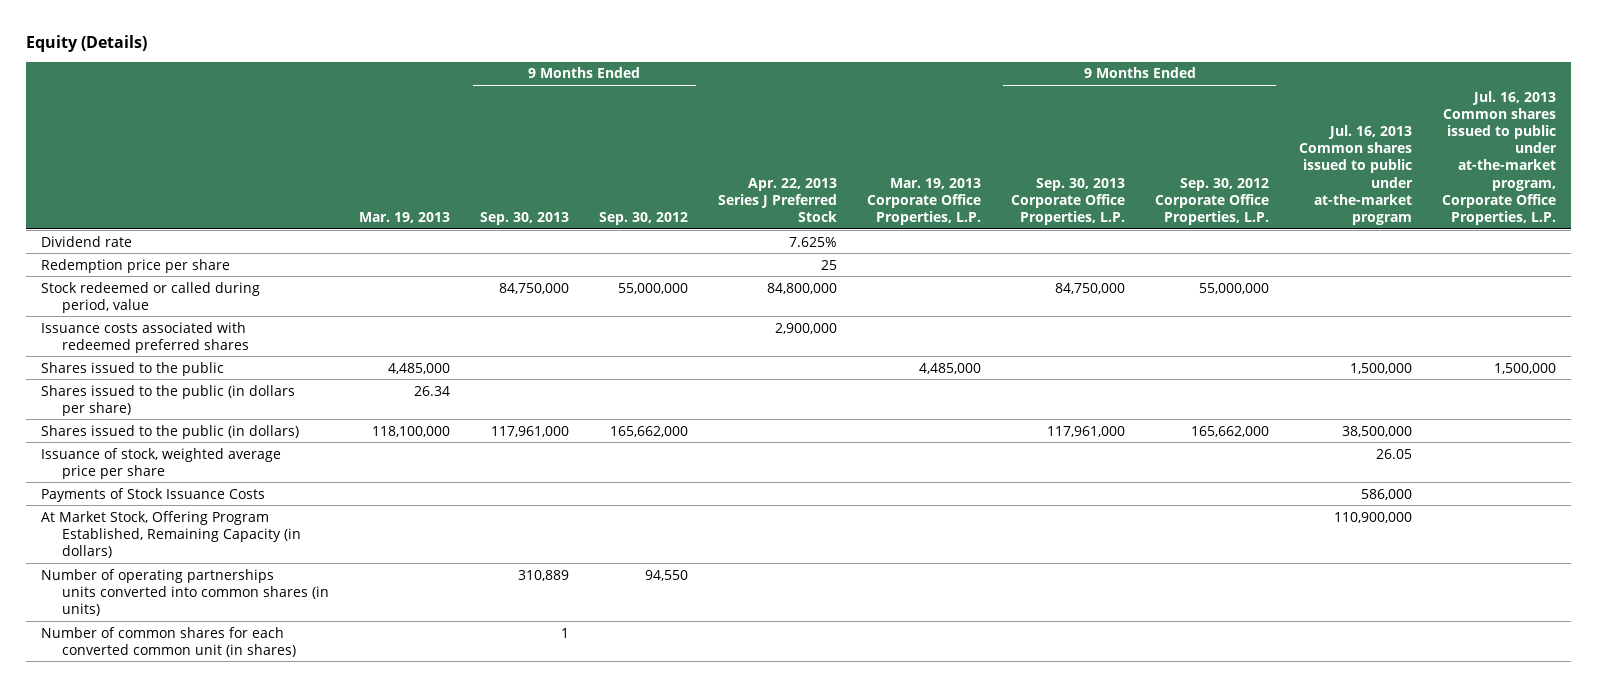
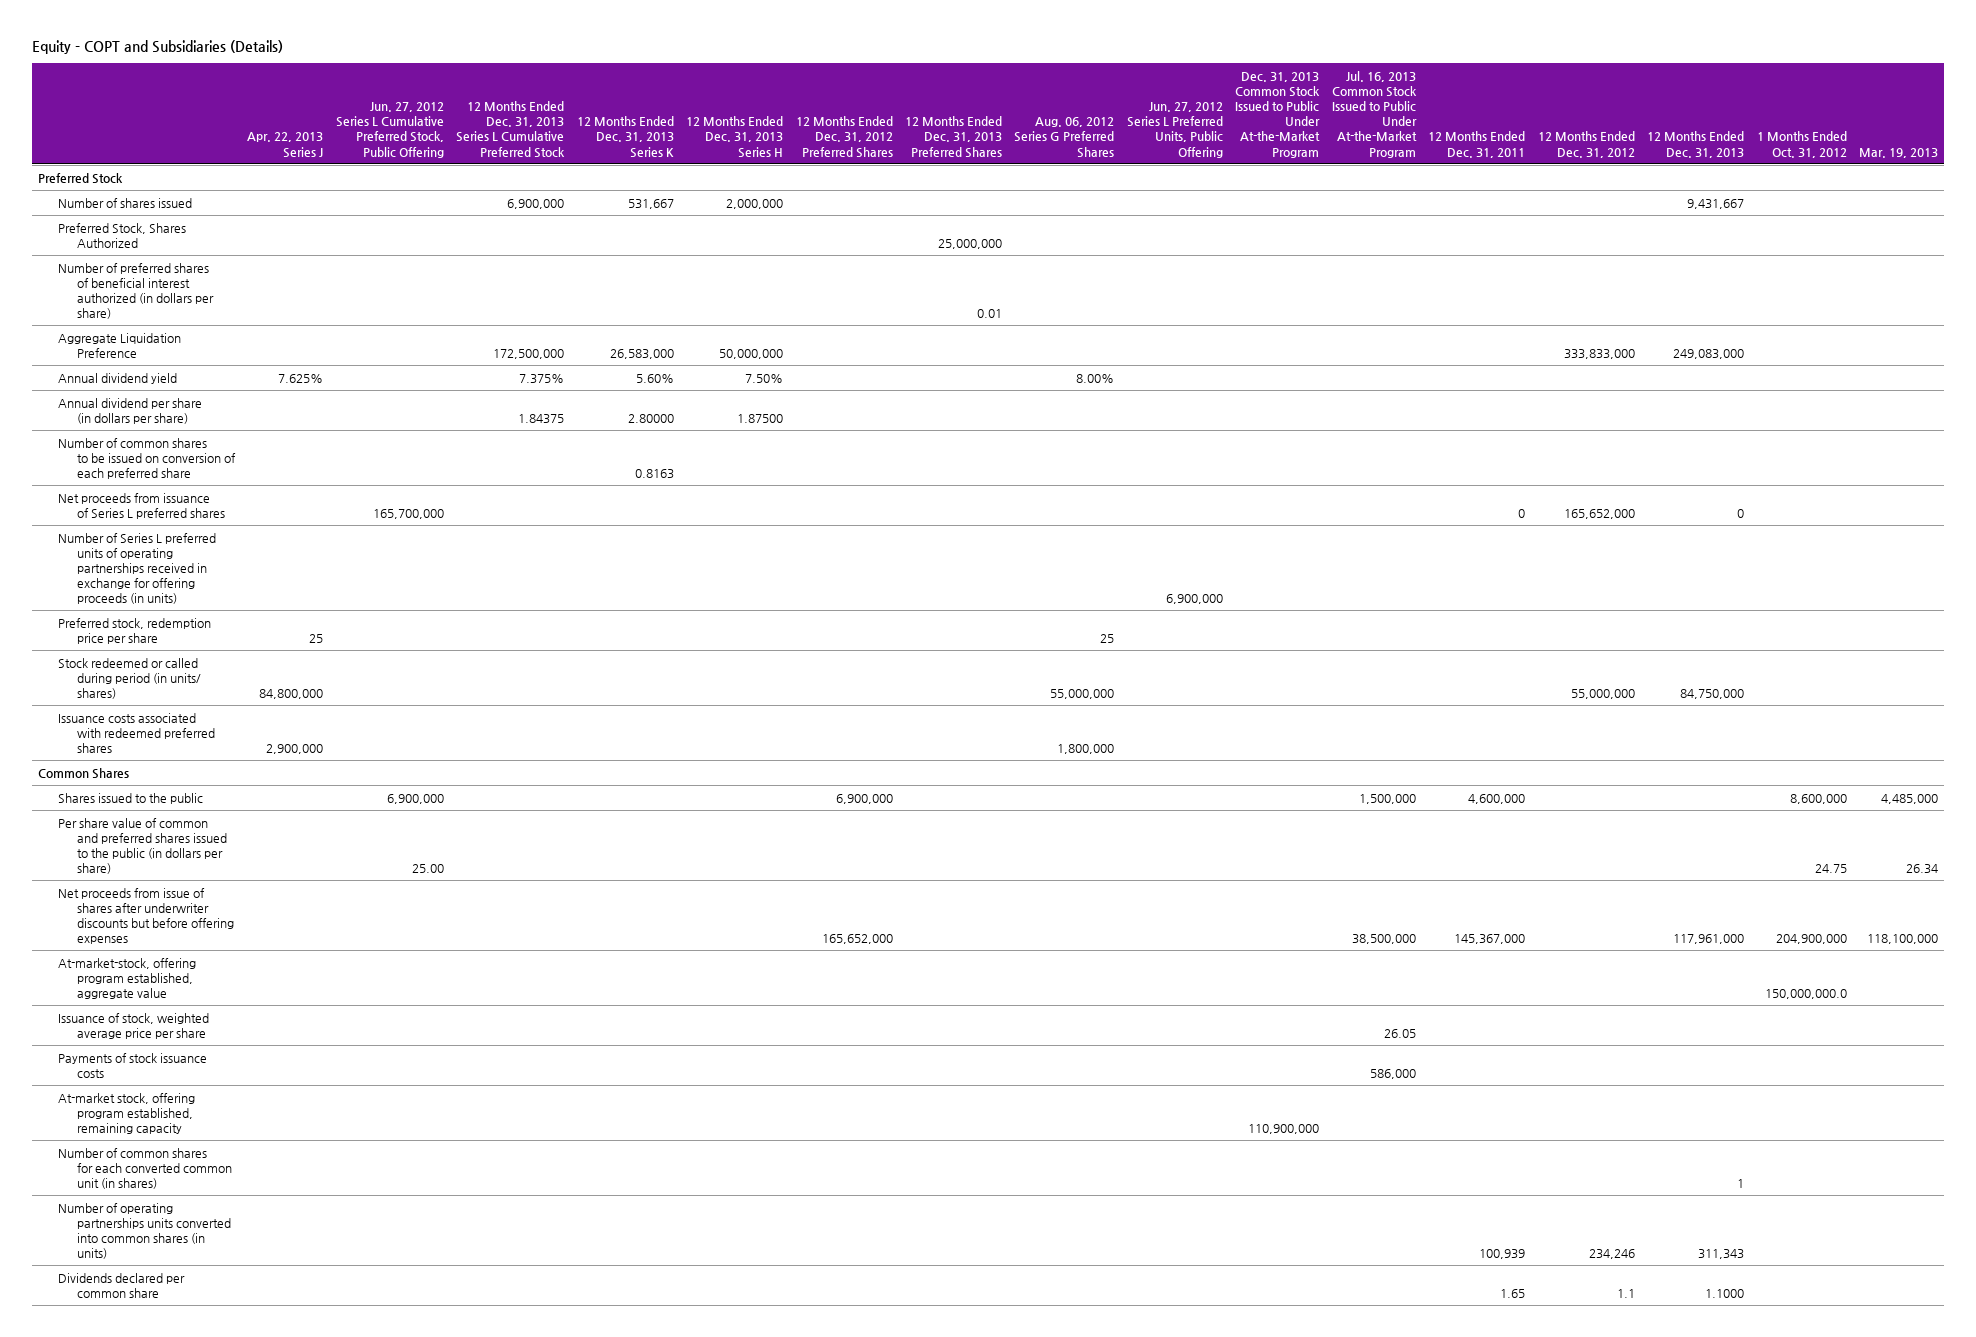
- Equity (Details)
+ Equity - COPT and Subsidiaries (Details)
- | Mar. 19, 2013 | 9 Months Ended Sep. 30, 2013 | 9 Months Ended Sep. 30, 2012 | Apr. 22, 2013 Series J Preferred Stock | Mar. 19, 2013 Corporate Office Properties, L.P. | 9 Months Ended Sep. 30, 2013 Corporate Office Properties, L.P. | 9 Months Ended Sep. 30, 2012 Corporate Office Properties, L.P. | Jul. 16, 2013 Common shares issued to public under at-the-market program | Jul. 16, 2013 Common shares issued to public under at-the-market program, Corporate Office Properties, L.P.
+ | Apr. 22, 2013 Series J | Jun. 27, 2012 Series L Cumulative Preferred Stock, Public Offering | 12 Months Ended Dec. 31, 2013 Series L Cumulative Preferred Stock | 12 Months Ended Dec. 31, 2013 Series K | 12 Months Ended Dec. 31, 2013 Series H | 12 Months Ended Dec. 31, 2012 Preferred Shares | 12 Months Ended Dec. 31, 2013 Preferred Shares | Aug. 06, 2012 Series G Preferred Shares | Jun. 27, 2012 Series L Preferred Units, Public Offering | Dec. 31, 2013 Common Stock Issued to Public Under At-the-Market Program | Jul. 16, 2013 Common Stock Issued to Public Under At-the-Market Program | 12 Months Ended Dec. 31, 2011 | 12 Months Ended Dec. 31, 2012 | 12 Months Ended Dec. 31, 2013 | 1 Months Ended Oct. 31, 2012 | Mar. 19, 2013
- Dividend rate | | | | 7.625% | | | | |
- Redemption price per share | | | | 25 | | | | |
- Stock redeemed or called during period, value | | 84,750,000 | 55,000,000 | 84,800,000 | | 84,750,000 | 55,000,000 | |
+ Preferred Stock
+ Number of shares issued | | | 6,900,000 | 531,667 | 2,000,000 | | | | | | | | | 9,431,667 | |
+ Preferred Stock, Shares Authorized | | | | | | | 25,000,000 | | | | | | | | |
+ Number of preferred shares of beneficial interest authorized (in dollars per share) | | | | | | | 0.01 | | | | | | | | |
+ Aggregate Liquidation Preference | | | 172,500,000 | 26,583,000 | 50,000,000 | | | | | | | | 333,833,000 | 249,083,000 | |
+ Annual dividend yield | 7.625% | | 7.375% | 5.60% | 7.50% | | | 8.00% | | | | | | | |
+ Annual dividend per share (in dollars per share) | | | 1.84375 | 2.80000 | 1.87500 | | | | | | | | | | |
+ Number of common shares to be issued on conversion of each preferred share | | | | 0.8163 | | | | | | | | | | | |
+ Net proceeds from issuance of Series L preferred shares | | 165,700,000 | | | | | | | | | | 0 | 165,652,000 | 0 | |
+ Number of Series L preferred units of operating partnerships received in exchange for offering proceeds (in units) | | | | | | | | | 6,900,000 | | | | | | |
+ Preferred stock, redemption price per share | 25 | | | | | | | 25 | | | | | | | |
+ Stock redeemed or called during period (in units/ shares) | 84,800,000 | | | | | | | 55,000,000 | | | | | 55,000,000 | 84,750,000 | |
+ Common Shares
- Shares issued to the public (in dollars per share) | 26.34 | | | | | | | |
- Shares issued to the public (in dollars) | 118,100,000 | 117,961,000 | 165,662,000 | | | 117,961,000 | 165,662,000 | 38,500,000 |
+ Per share value of common and preferred shares issued to the public (in dollars per share) | | 25.00 | | | | | | | | | | | | | 24.75 | 26.34
+ Net proceeds from issue of shares after underwriter discounts but before offering expenses | | | | | | 165,652,000 | | | | | 38,500,000 | 145,367,000 | | 117,961,000 | 204,900,000 | 118,100,000
+ At-market-stock, offering program established, aggregate value | | | | | | | | | | | | | | | 150,000,000.0 |
- Payments of Stock Issuance Costs | | | | | | | | 586,000 |
- At Market Stock, Offering Program Established, Remaining Capacity (in dollars) | | | | | | | | 110,900,000 |
+ Payments of stock issuance costs | | | | | | | | | | | 586,000 | | | | |
+ At-market stock, offering program established, remaining capacity | | | | | | | | | | 110,900,000 | | | | | |
moved down: Number of operating partnerships units converted into common shares (in units) | | | | | | | | | | | | 100,939 | 234,246 | 311,343 | |
+ Dividends declared per common share | | | | | | | | | | | | 1.65 | 1.1 | 1.1000 | |

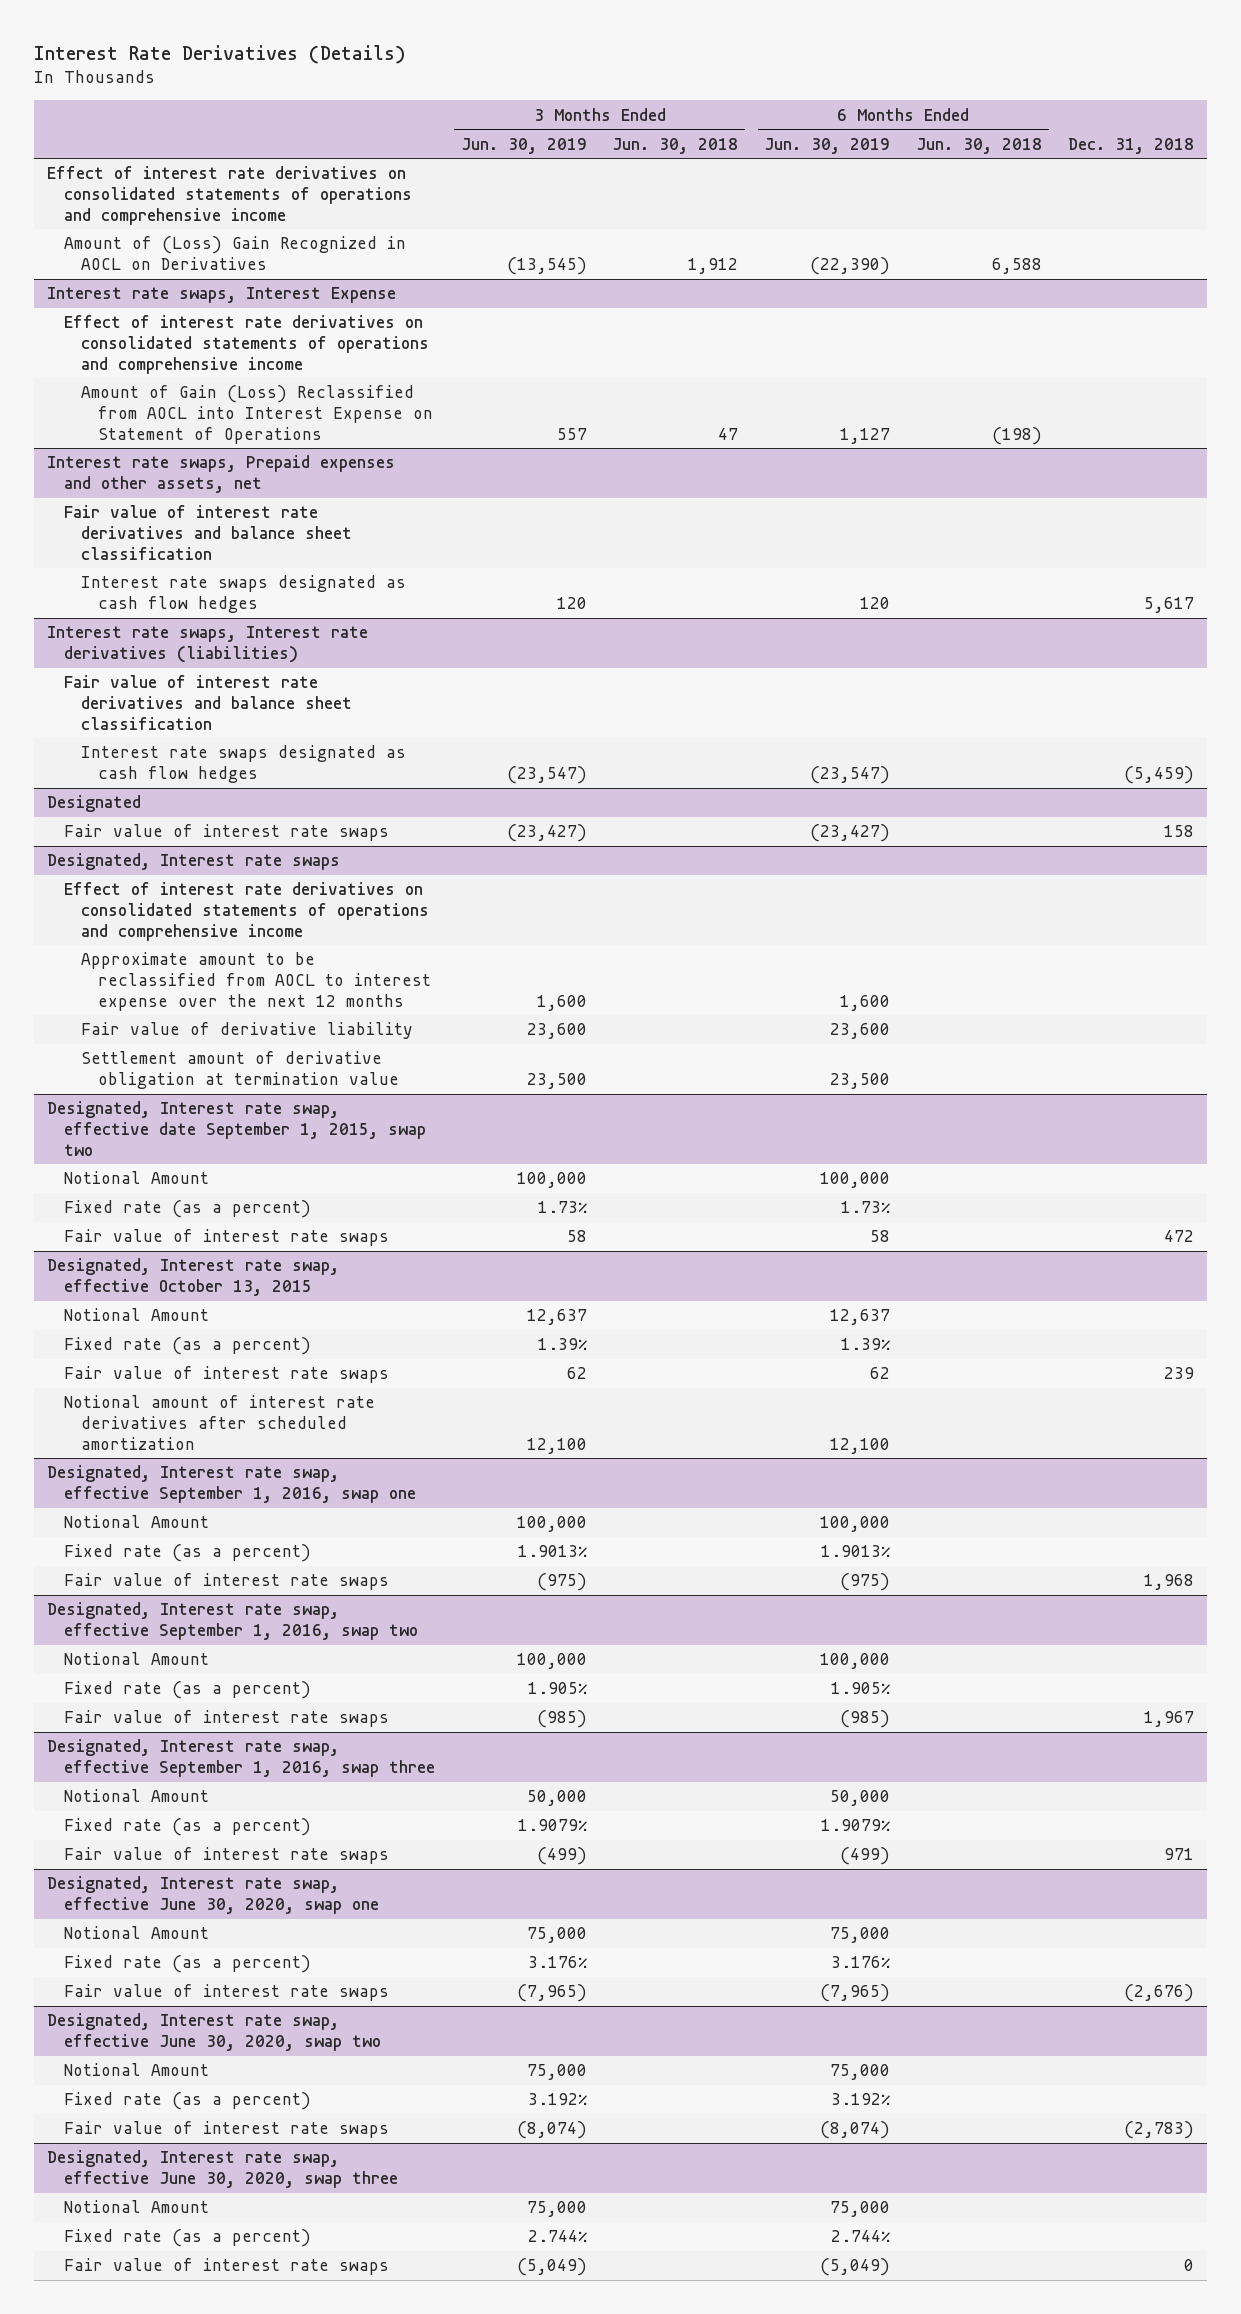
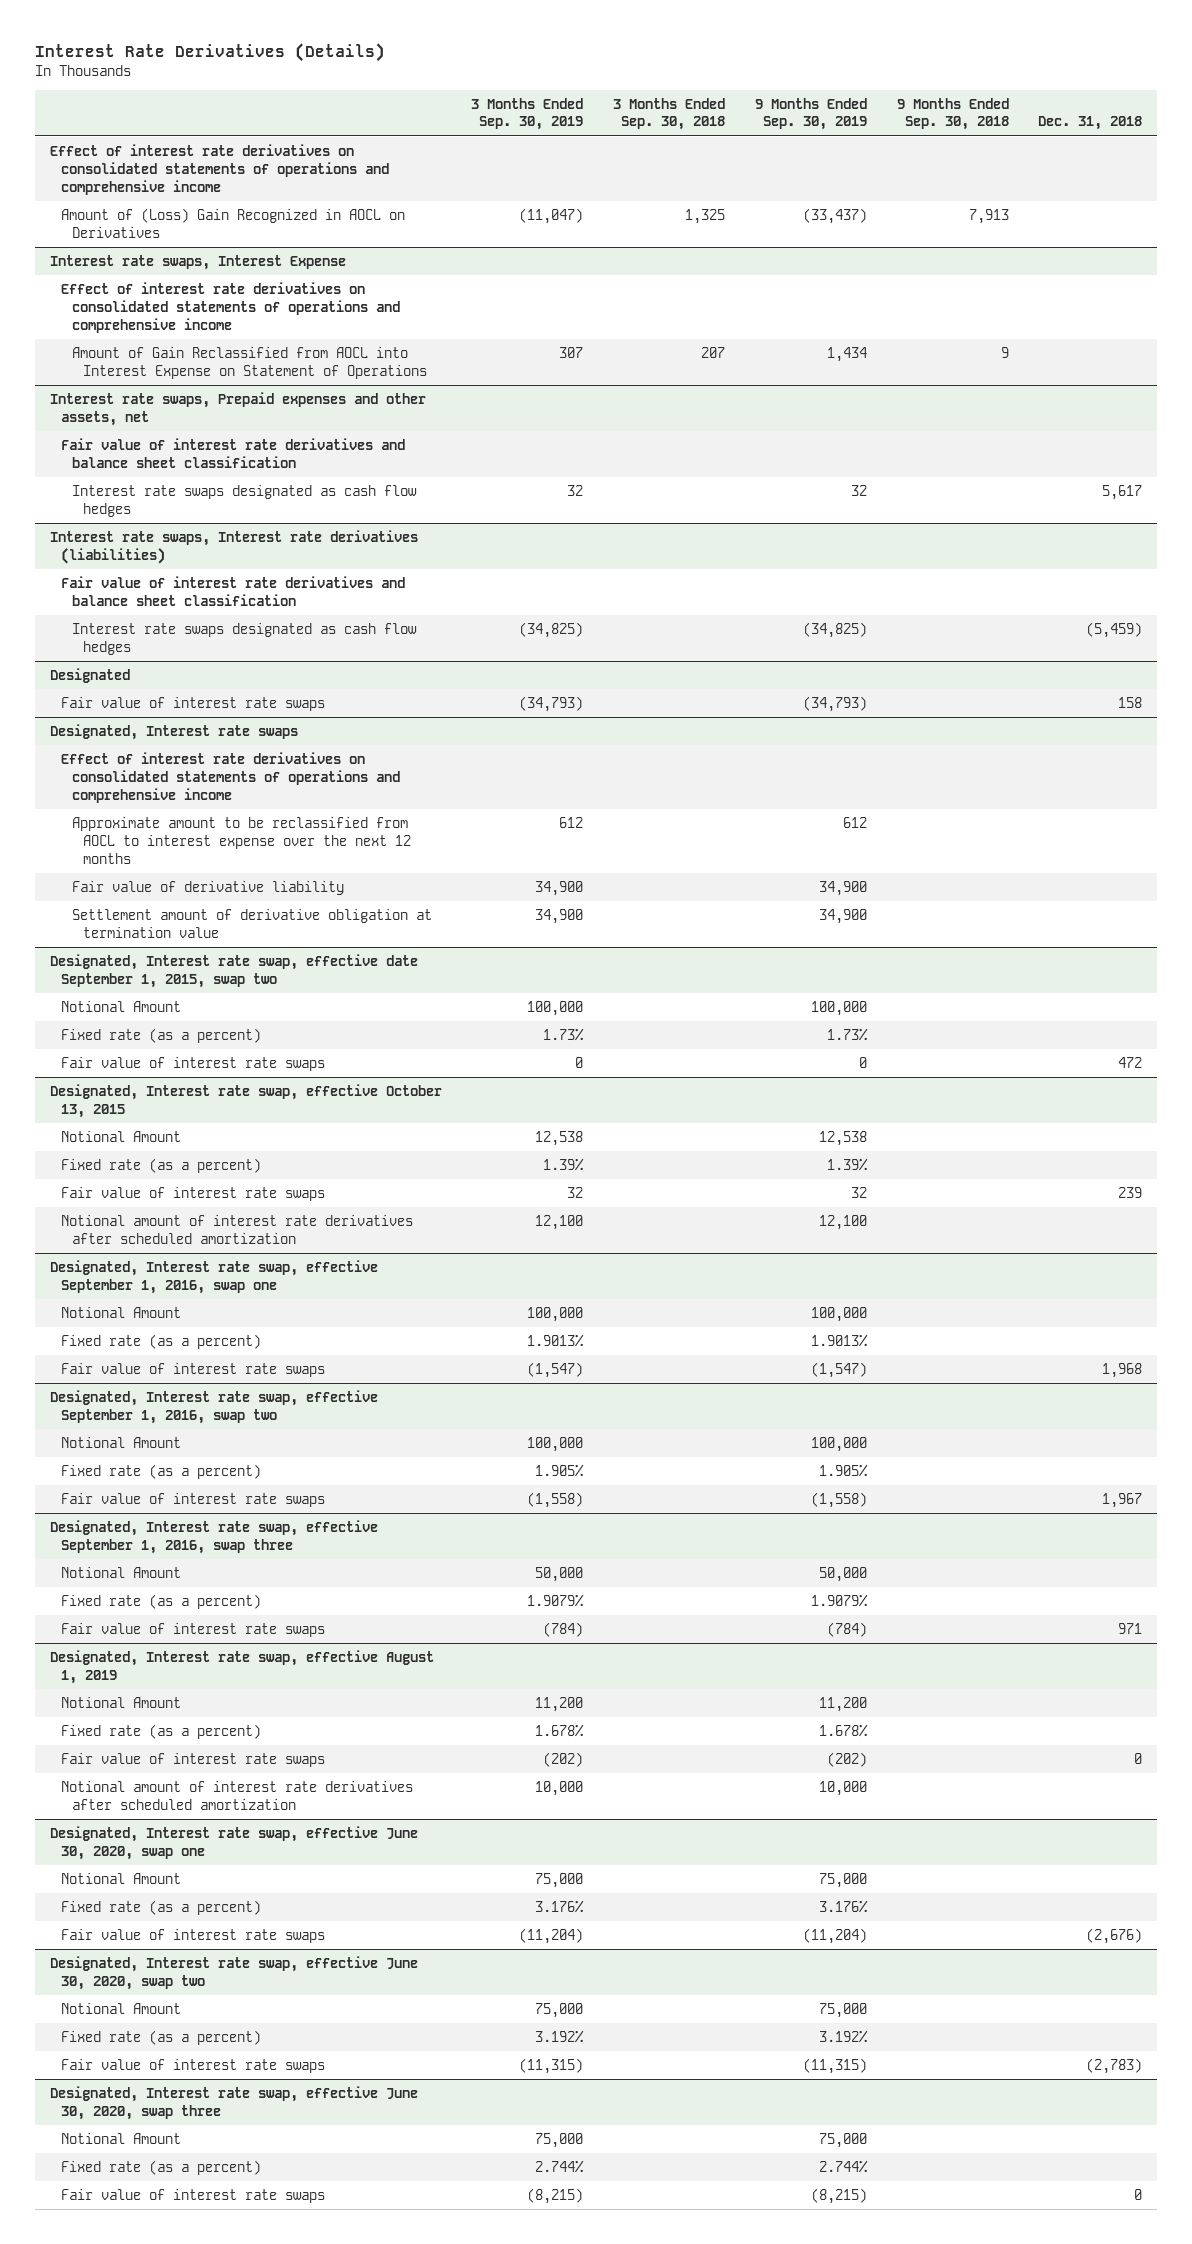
- | 3 Months Ended Jun. 30, 2019 | 3 Months Ended Jun. 30, 2018 | 6 Months Ended Jun. 30, 2019 | 6 Months Ended Jun. 30, 2018 | Dec. 31, 2018
+ | 3 Months Ended Sep. 30, 2019 | 3 Months Ended Sep. 30, 2018 | 9 Months Ended Sep. 30, 2019 | 9 Months Ended Sep. 30, 2018 | Dec. 31, 2018
@ Interest rate swaps, Interest Expense
- Amount of Gain (Loss) Reclassified from AOCL into Interest Expense on Statement of Operations | 557 | 47 | 1,127 | (198) |
+ Amount of Gain Reclassified from AOCL into Interest Expense on Statement of Operations | 307 | 207 | 1,434 | 9 |
+ Designated, Interest rate swap, effective August 1, 2019
+ Notional Amount | 11,200 | | 11,200 | |
+ Fixed rate (as a percent) | 1.678% | | 1.678% | |
+ Fair value of interest rate swaps | (202) | | (202) | | 0
+ Notional amount of interest rate derivatives after scheduled amortization | 10,000 | | 10,000 | |

